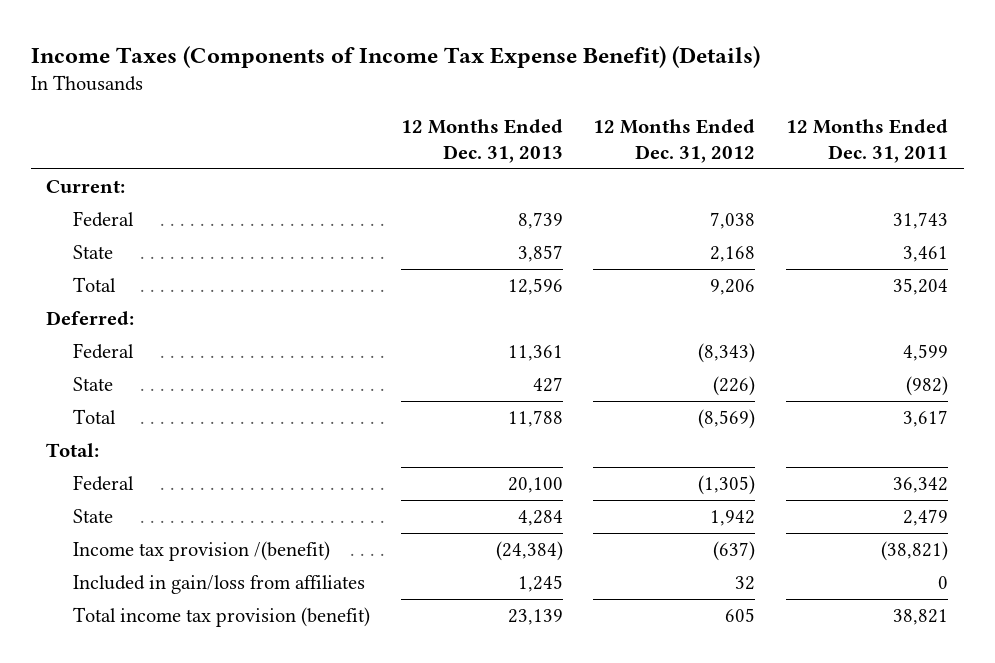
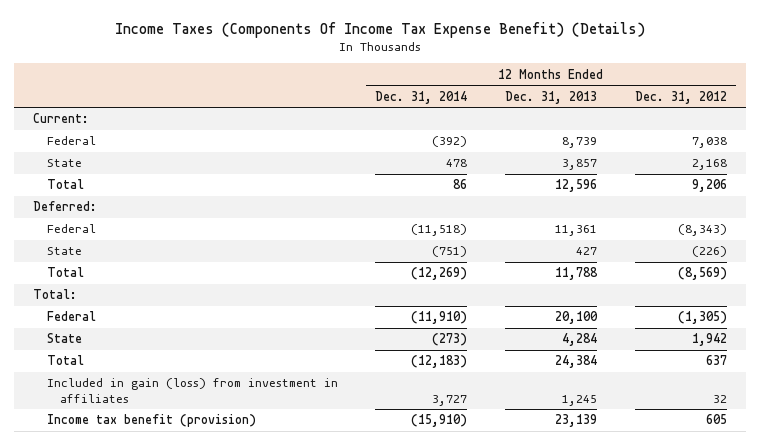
- Income Taxes (Components of Income Tax Expense Benefit) (Details)
+ Income Taxes (Components Of Income Tax Expense Benefit) (Details)
- | 12 Months Ended Dec. 31, 2013 | 12 Months Ended Dec. 31, 2012 | 12 Months Ended Dec. 31, 2011
+ | 12 Months Ended Dec. 31, 2014 | 12 Months Ended Dec. 31, 2013 | 12 Months Ended Dec. 31, 2012
- Income tax provision /(benefit) | (24,384) | (637) | (38,821)
- Included in gain/loss from affiliates | 1,245 | 32 | 0
- Total income tax provision (benefit) | 23,139 | 605 | 38,821
+ Total | (12,183) | 24,384 | 637
+ Included in gain (loss) from investment in affiliates | 3,727 | 1,245 | 32
+ Income tax benefit (provision) | (15,910) | 23,139 | 605

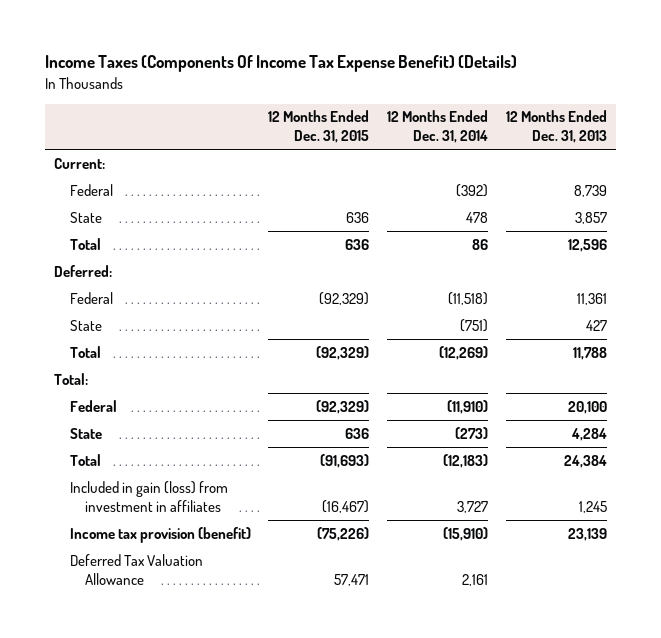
- | 12 Months Ended Dec. 31, 2014 | 12 Months Ended Dec. 31, 2013 | 12 Months Ended Dec. 31, 2012
+ | 12 Months Ended Dec. 31, 2015 | 12 Months Ended Dec. 31, 2014 | 12 Months Ended Dec. 31, 2013
- Income tax benefit (provision) | (15,910) | 23,139 | 605
+ Income tax provision (benefit) | (75,226) | (15,910) | 23,139
+ Deferred Tax Valuation Allowance | 57,471 | 2,161 |

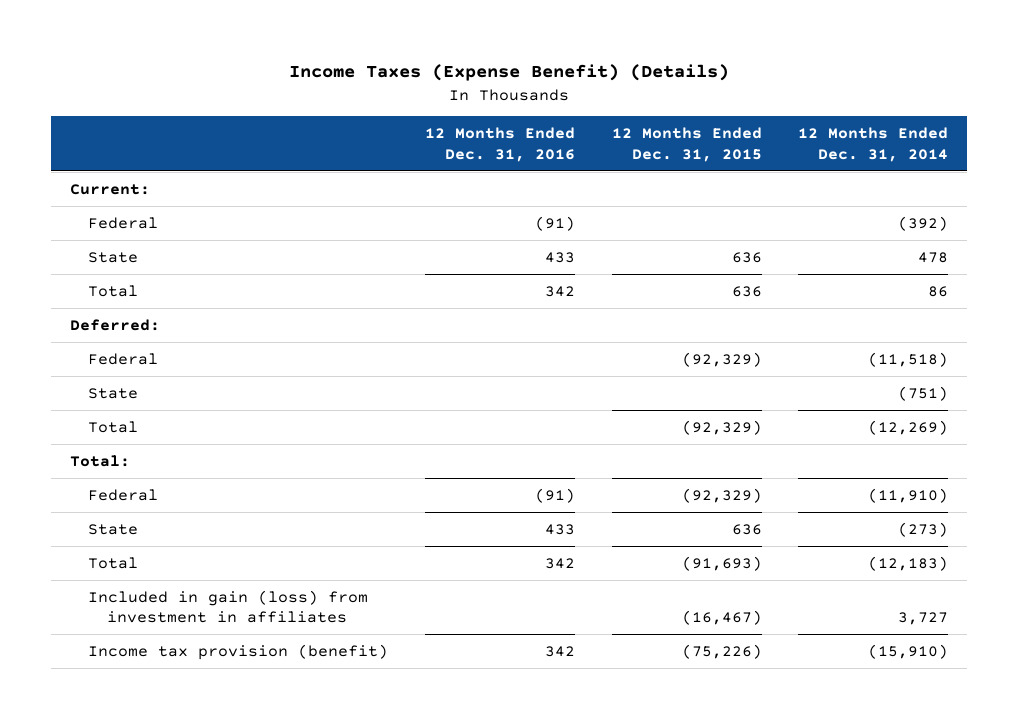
- Income Taxes (Components Of Income Tax Expense Benefit) (Details)
+ Income Taxes (Expense Benefit) (Details)
- | 12 Months Ended Dec. 31, 2015 | 12 Months Ended Dec. 31, 2014 | 12 Months Ended Dec. 31, 2013
+ | 12 Months Ended Dec. 31, 2016 | 12 Months Ended Dec. 31, 2015 | 12 Months Ended Dec. 31, 2014
- Deferred Tax Valuation Allowance | 57,471 | 2,161 |

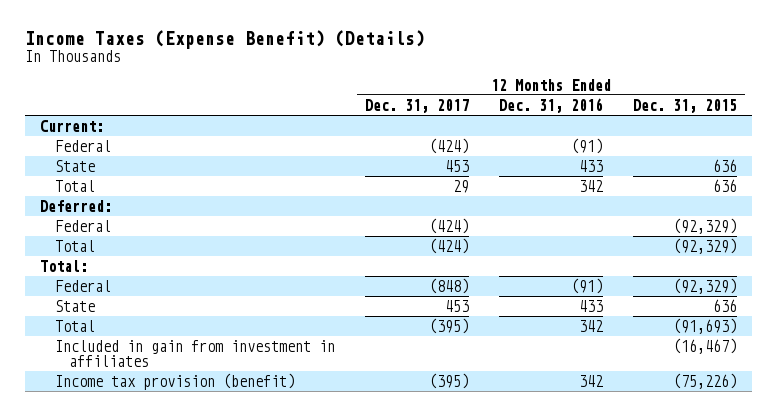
- | 12 Months Ended Dec. 31, 2016 | 12 Months Ended Dec. 31, 2015 | 12 Months Ended Dec. 31, 2014
+ | 12 Months Ended Dec. 31, 2017 | 12 Months Ended Dec. 31, 2016 | 12 Months Ended Dec. 31, 2015
- State | | | (751)
- Included in gain (loss) from investment in affiliates | | (16,467) | 3,727
+ Included in gain from investment in affiliates | | | (16,467)

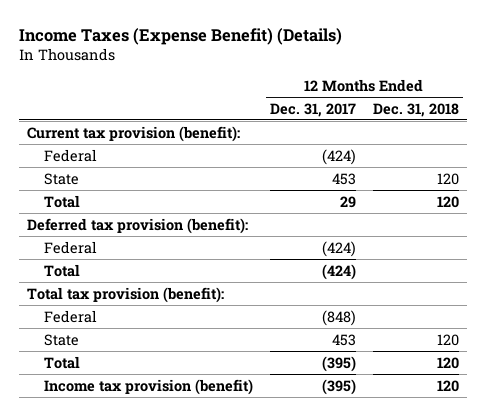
- | 12 Months Ended Dec. 31, 2017 | 12 Months Ended Dec. 31, 2016 | 12 Months Ended Dec. 31, 2015
+ | 12 Months Ended Dec. 31, 2017 | 12 Months Ended Dec. 31, 2018
- Current:
+ Current tax provision (benefit):
- Deferred:
+ Deferred tax provision (benefit):
- Total:
+ Total tax provision (benefit):
- Included in gain from investment in affiliates | | | (16,467)

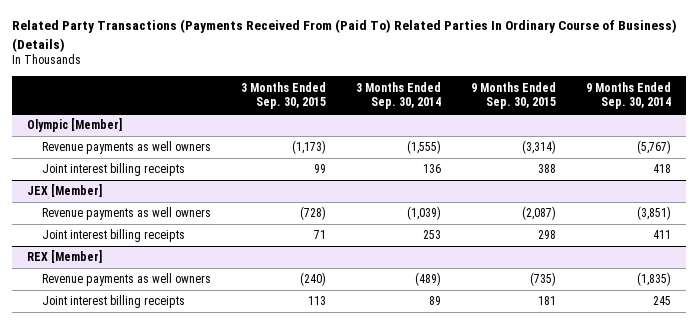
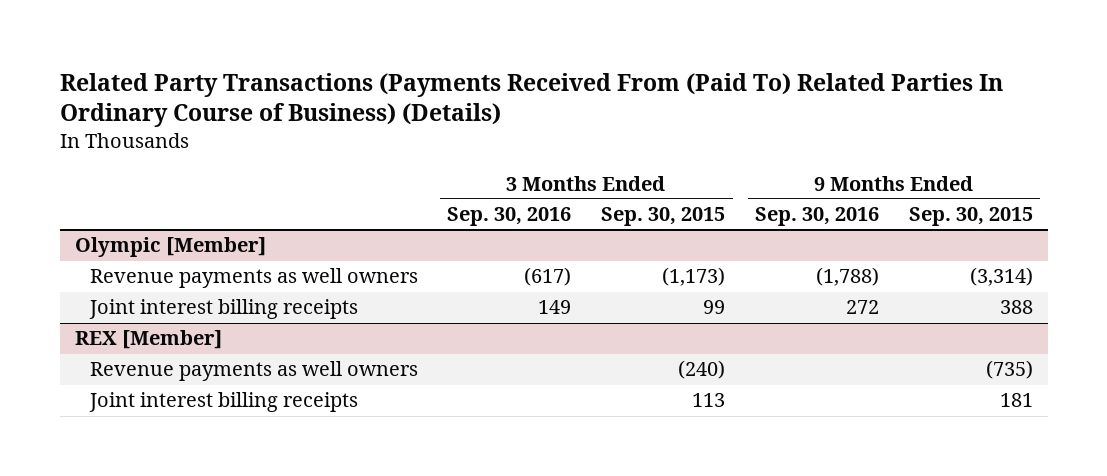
- | 3 Months Ended Sep. 30, 2015 | 3 Months Ended Sep. 30, 2014 | 9 Months Ended Sep. 30, 2015 | 9 Months Ended Sep. 30, 2014
+ | 3 Months Ended Sep. 30, 2016 | 3 Months Ended Sep. 30, 2015 | 9 Months Ended Sep. 30, 2016 | 9 Months Ended Sep. 30, 2015
- JEX [Member]
- Revenue payments as well owners | (728) | (1,039) | (2,087) | (3,851)
- Joint interest billing receipts | 71 | 253 | 298 | 411

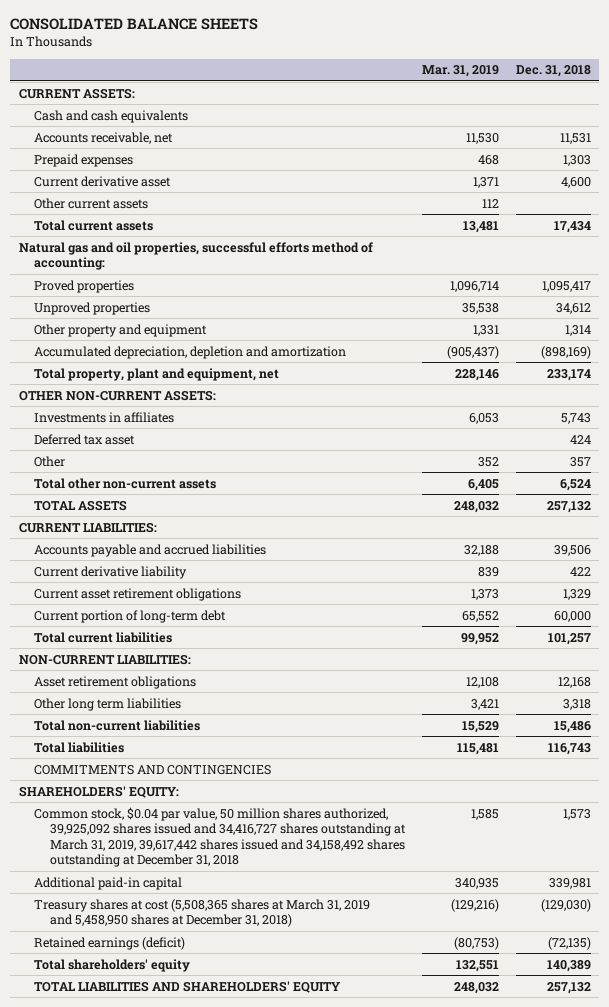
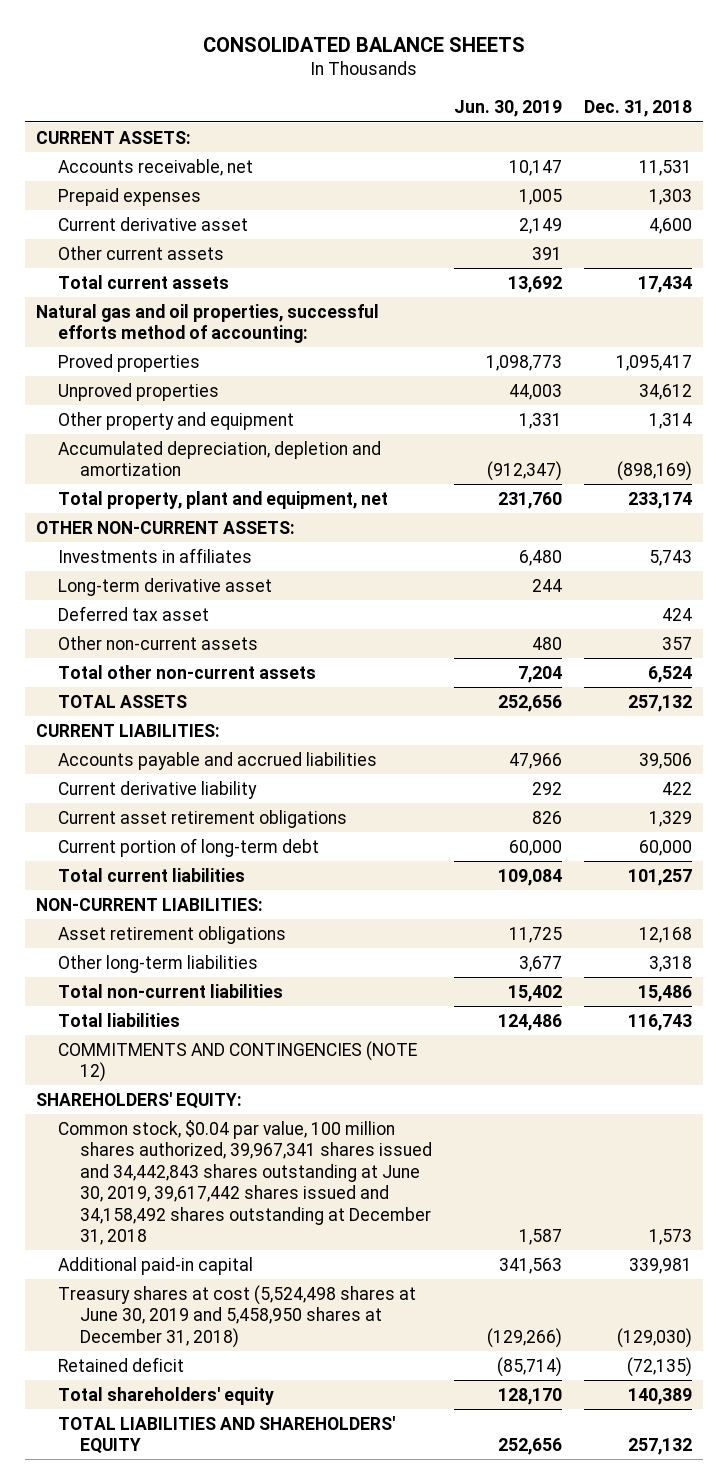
- | Mar. 31, 2019 | Dec. 31, 2018
+ | Jun. 30, 2019 | Dec. 31, 2018
- Cash and cash equivalents
+ Long-term derivative asset | 244 |
- Other | 352 | 357
+ Other non-current assets | 480 | 357
- Other long term liabilities | 3,421 | 3,318
+ Other long-term liabilities | 3,677 | 3,318
- COMMITMENTS AND CONTINGENCIES
+ COMMITMENTS AND CONTINGENCIES (NOTE 12)
- Common stock, $0.04 par value, 50 million shares authorized, 39,925,092 shares issued and 34,416,727 shares outstanding at March 31, 2019, 39,617,442 shares issued and 34,158,492 shares outstanding at December 31, 2018 | 1,585 | 1,573
+ Common stock, $0.04 par value, 100 million shares authorized, 39,967,341 shares issued and 34,442,843 shares outstanding at June 30, 2019, 39,617,442 shares issued and 34,158,492 shares outstanding at December 31, 2018 | 1,587 | 1,573
- Treasury shares at cost (5,508,365 shares at March 31, 2019 and 5,458,950 shares at December 31, 2018) | (129,216) | (129,030)
- Retained earnings (deficit) | (80,753) | (72,135)
+ Treasury shares at cost (5,524,498 shares at June 30, 2019 and 5,458,950 shares at December 31, 2018) | (129,266) | (129,030)
+ Retained deficit | (85,714) | (72,135)

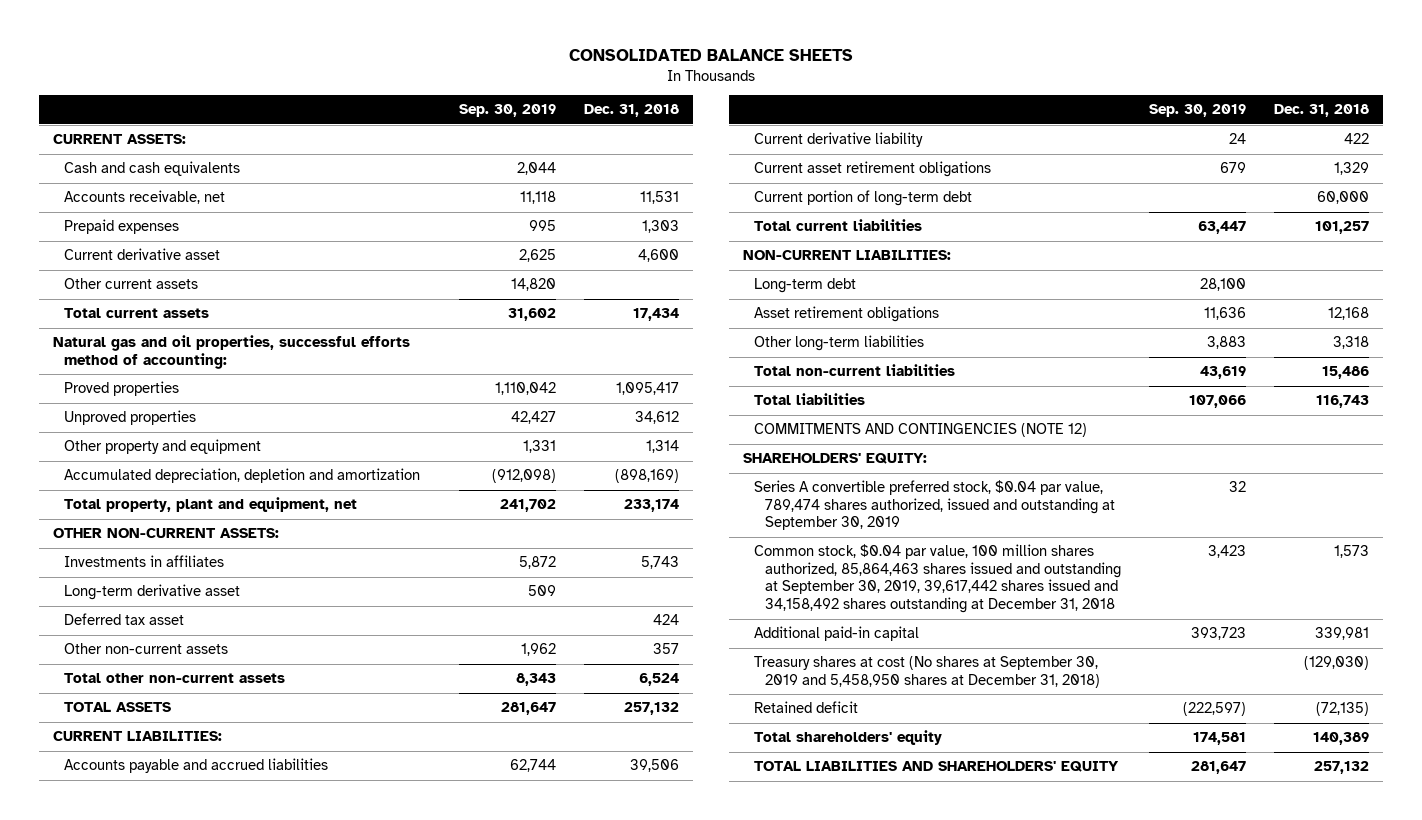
- | Jun. 30, 2019 | Dec. 31, 2018
+ | Sep. 30, 2019 | Dec. 31, 2018
+ Cash and cash equivalents | 2,044 |
+ Long-term debt | 28,100 |
- Common stock, $0.04 par value, 100 million shares authorized, 39,967,341 shares issued and 34,442,843 shares outstanding at June 30, 2019, 39,617,442 shares issued and 34,158,492 shares outstanding at December 31, 2018 | 1,587 | 1,573
+ Series A convertible preferred stock, $0.04 par value, 789,474 shares authorized, issued and outstanding at September 30, 2019 | 32 |
+ Common stock, $0.04 par value, 100 million shares authorized, 85,864,463 shares issued and outstanding at September 30, 2019, 39,617,442 shares issued and 34,158,492 shares outstanding at December 31, 2018 | 3,423 | 1,573
- Treasury shares at cost (5,524,498 shares at June 30, 2019 and 5,458,950 shares at December 31, 2018) | (129,266) | (129,030)
+ Treasury shares at cost (No shares at September 30, 2019 and 5,458,950 shares at December 31, 2018) | | (129,030)

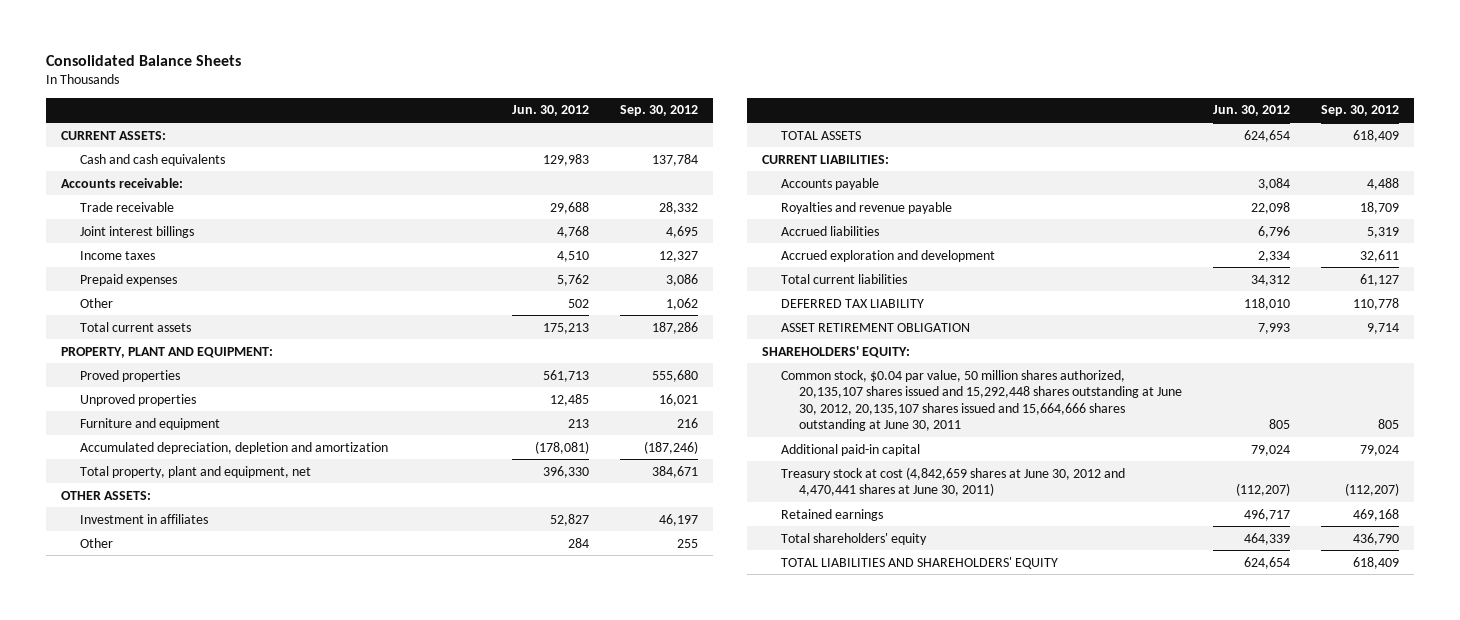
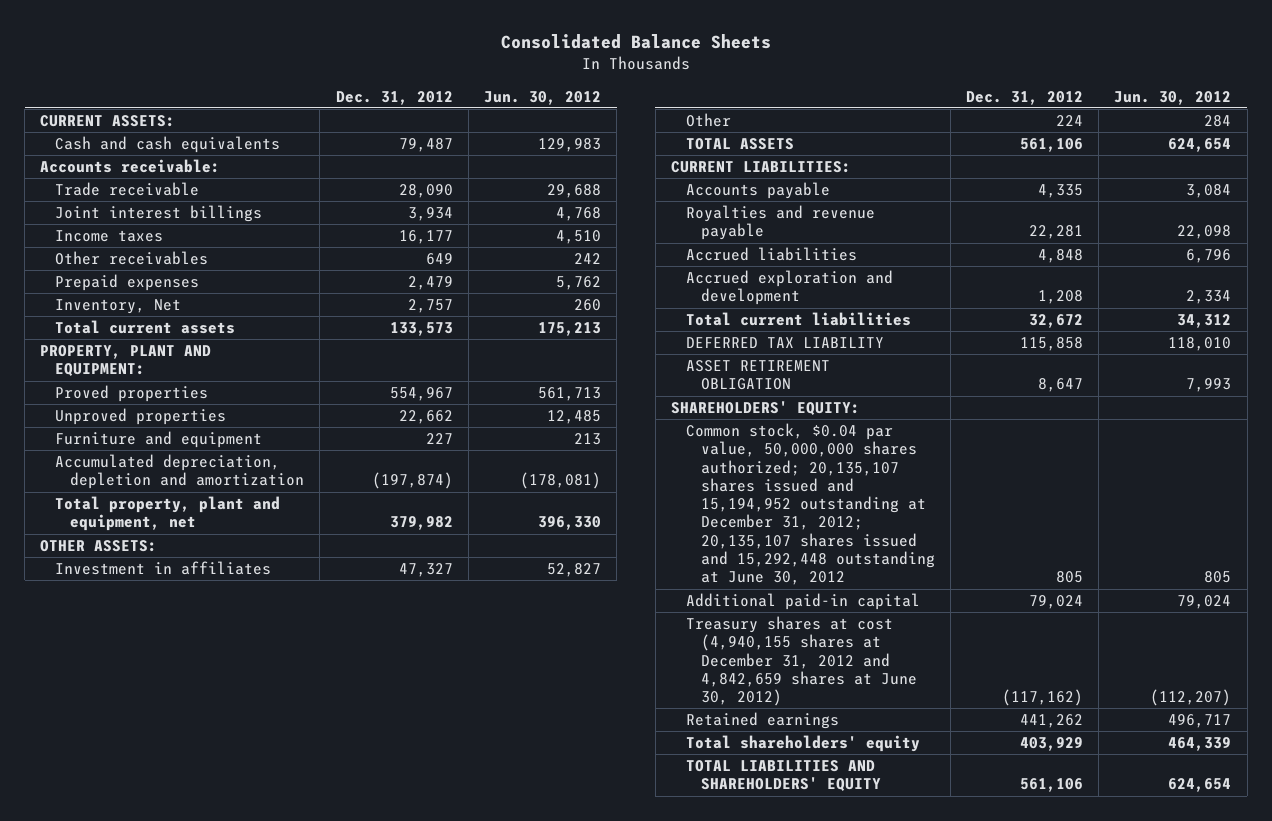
- | Jun. 30, 2012 | Sep. 30, 2012
+ | Dec. 31, 2012 | Jun. 30, 2012
+ Other receivables | 649 | 242
- Other | 502 | 1,062
+ Inventory, Net | 2,757 | 260
- Common stock, $0.04 par value, 50 million shares authorized, 20,135,107 shares issued and 15,292,448 shares outstanding at June 30, 2012, 20,135,107 shares issued and 15,664,666 shares outstanding at June 30, 2011 | 805 | 805
+ Common stock, $0.04 par value, 50,000,000 shares authorized; 20,135,107 shares issued and 15,194,952 outstanding at December 31, 2012; 20,135,107 shares issued and 15,292,448 outstanding at June 30, 2012 | 805 | 805
- Treasury stock at cost (4,842,659 shares at June 30, 2012 and 4,470,441 shares at June 30, 2011) | (112,207) | (112,207)
+ Treasury shares at cost (4,940,155 shares at December 31, 2012 and 4,842,659 shares at June 30, 2012) | (117,162) | (112,207)

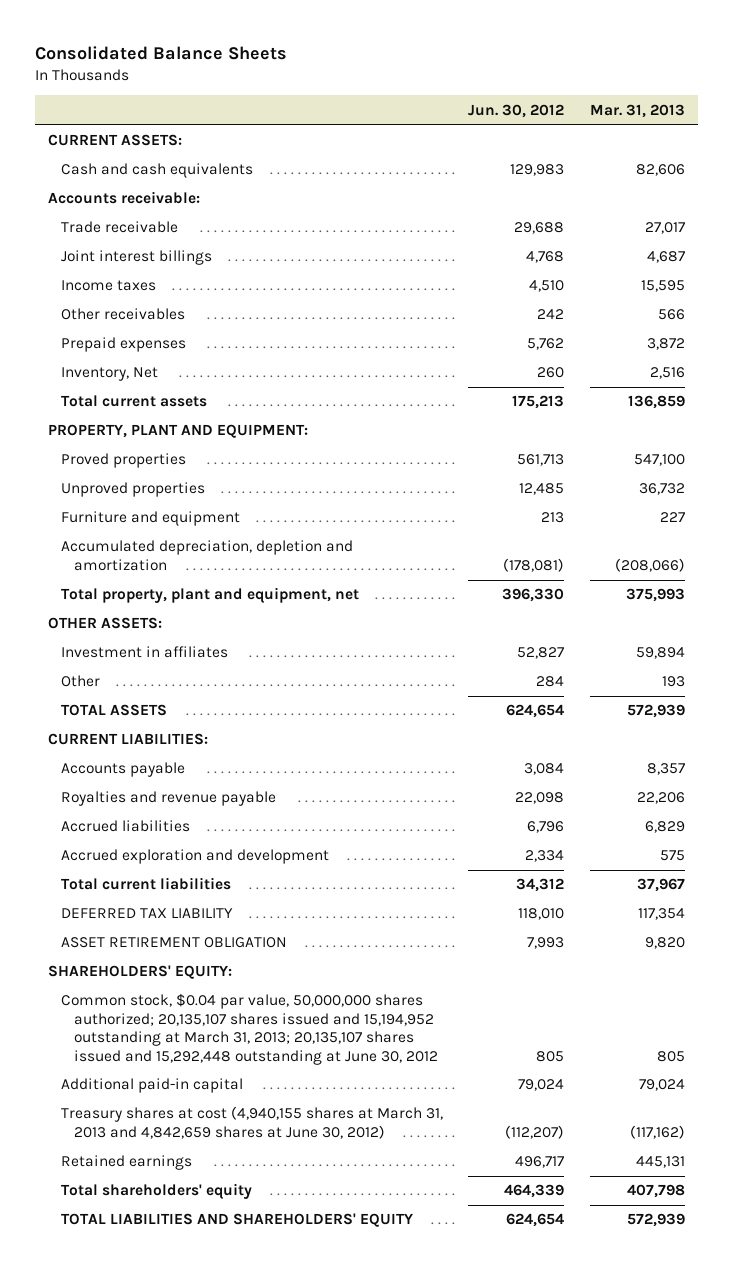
- | Dec. 31, 2012 | Jun. 30, 2012
+ | Jun. 30, 2012 | Mar. 31, 2013
- Common stock, $0.04 par value, 50,000,000 shares authorized; 20,135,107 shares issued and 15,194,952 outstanding at December 31, 2012; 20,135,107 shares issued and 15,292,448 outstanding at June 30, 2012 | 805 | 805
+ Common stock, $0.04 par value, 50,000,000 shares authorized; 20,135,107 shares issued and 15,194,952 outstanding at March 31, 2013; 20,135,107 shares issued and 15,292,448 outstanding at June 30, 2012 | 805 | 805
- Treasury shares at cost (4,940,155 shares at December 31, 2012 and 4,842,659 shares at June 30, 2012) | (117,162) | (112,207)
+ Treasury shares at cost (4,940,155 shares at March 31, 2013 and 4,842,659 shares at June 30, 2012) | (112,207) | (117,162)

